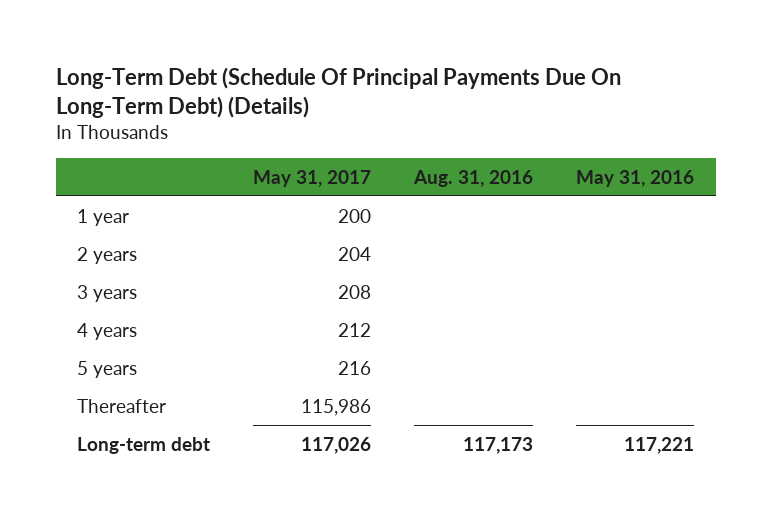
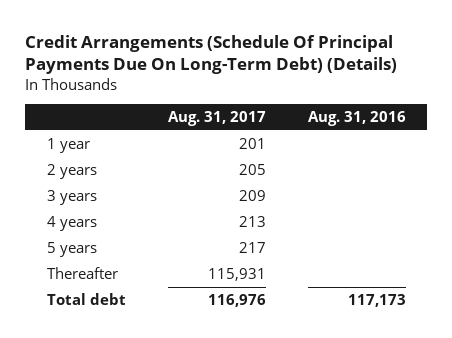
- Long-Term Debt (Schedule Of Principal Payments Due On Long-Term Debt) (Details)
+ Credit Arrangements (Schedule Of Principal Payments Due On Long-Term Debt) (Details)
- | May 31, 2017 | Aug. 31, 2016 | May 31, 2016
+ | Aug. 31, 2017 | Aug. 31, 2016
- Long-term debt | 117,026 | 117,173 | 117,221
+ Total debt | 116,976 | 117,173

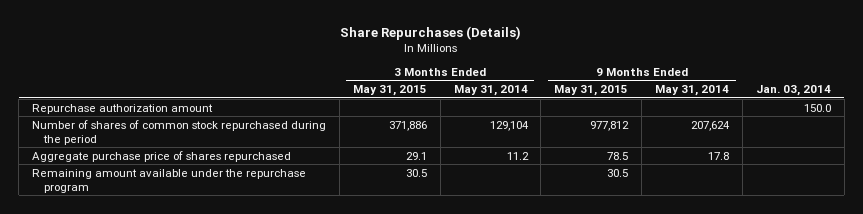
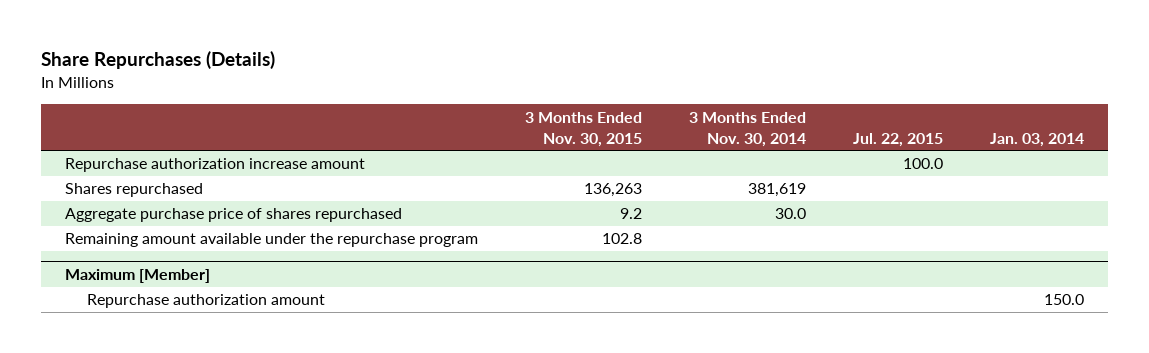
- | 3 Months Ended May 31, 2015 | 3 Months Ended May 31, 2014 | 9 Months Ended May 31, 2015 | 9 Months Ended May 31, 2014 | Jan. 03, 2014
+ | 3 Months Ended Nov. 30, 2015 | 3 Months Ended Nov. 30, 2014 | Jul. 22, 2015 | Jan. 03, 2014
- Repurchase authorization amount | | | | | 150.0
- Number of shares of common stock repurchased during the period | 371,886 | 129,104 | 977,812 | 207,624 |
+ Repurchase authorization increase amount | | | 100.0 |
+ Shares repurchased | 136,263 | 381,619 | |
+ Maximum [Member]
+ Repurchase authorization amount | | | | 150.0

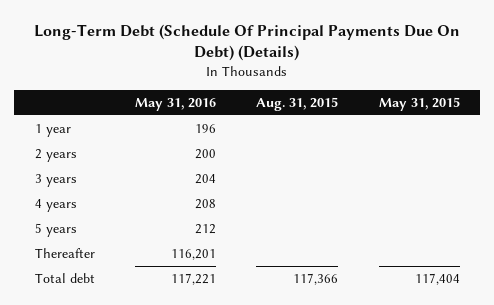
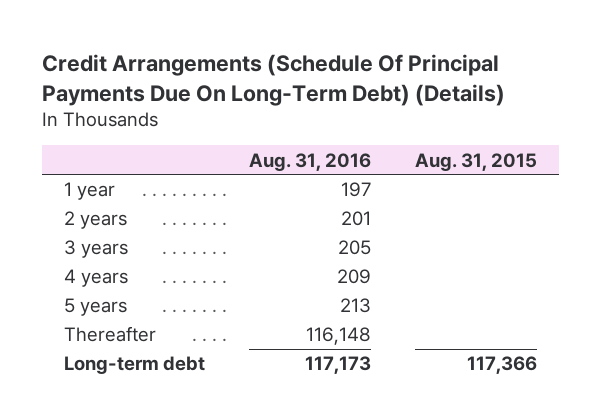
- Long-Term Debt (Schedule Of Principal Payments Due On Debt) (Details)
+ Credit Arrangements (Schedule Of Principal Payments Due On Long-Term Debt) (Details)
- | May 31, 2016 | Aug. 31, 2015 | May 31, 2015
+ | Aug. 31, 2016 | Aug. 31, 2015
- Total debt | 117,221 | 117,366 | 117,404
+ Long-term debt | 117,173 | 117,366

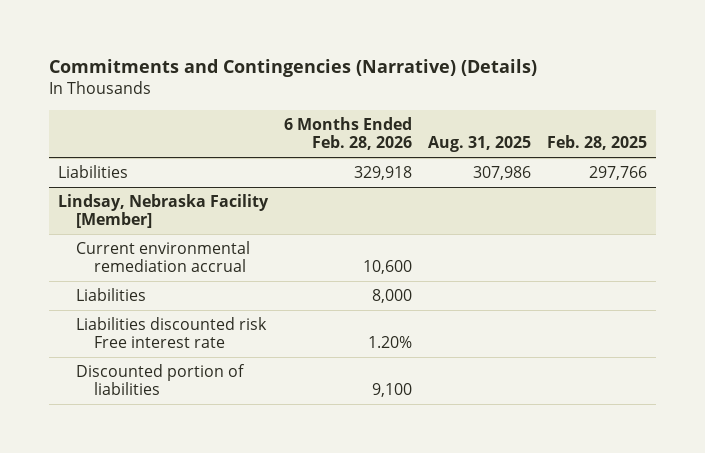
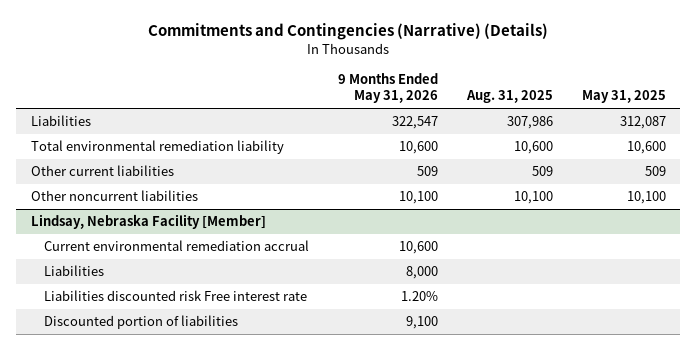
- | 6 Months Ended Feb. 28, 2026 | Aug. 31, 2025 | Feb. 28, 2025
+ | 9 Months Ended May 31, 2026 | Aug. 31, 2025 | May 31, 2025
+ Total environmental remediation liability | 10,600 | 10,600 | 10,600
+ Other current liabilities | 509 | 509 | 509
+ Other noncurrent liabilities | 10,100 | 10,100 | 10,100

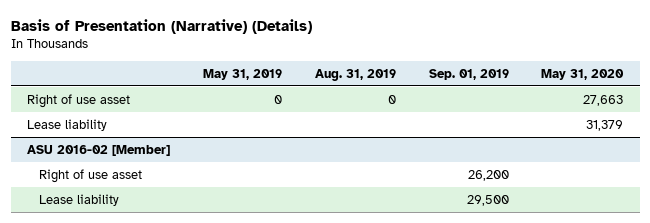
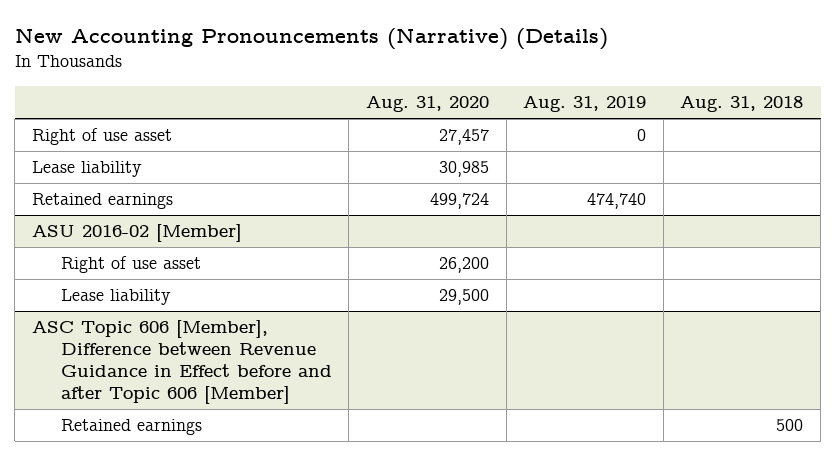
- Basis of Presentation (Narrative) (Details)
+ New Accounting Pronouncements (Narrative) (Details)
- | May 31, 2019 | Aug. 31, 2019 | Sep. 01, 2019 | May 31, 2020
+ | Aug. 31, 2020 | Aug. 31, 2019 | Aug. 31, 2018
+ Retained earnings | 499,724 | 474,740 |
+ ASC Topic 606 [Member], Difference between Revenue Guidance in Effect before and after Topic 606 [Member]
+ Retained earnings | | | 500

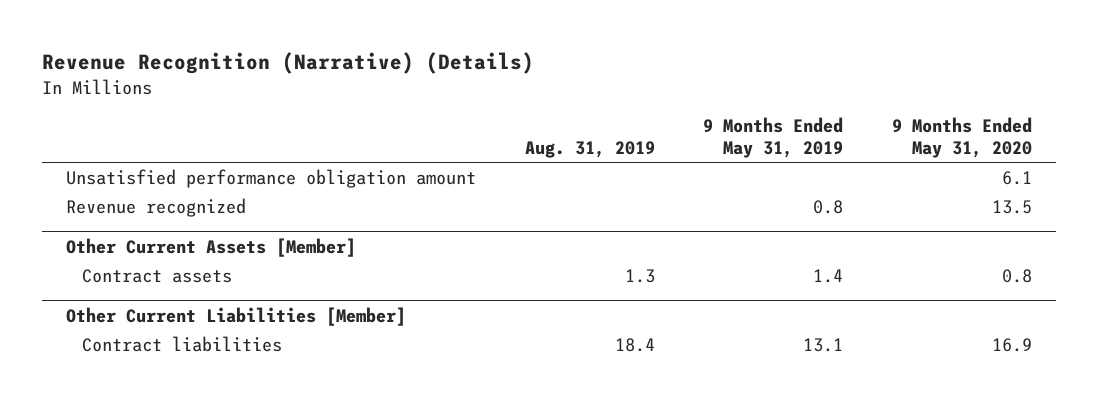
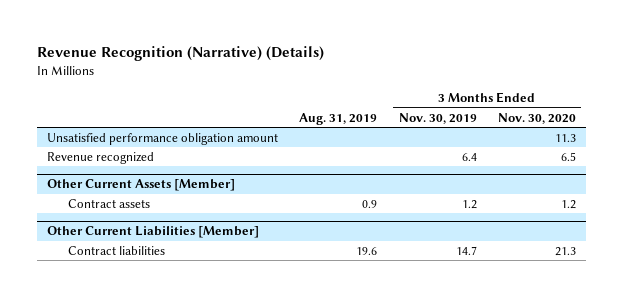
- | Aug. 31, 2019 | 9 Months Ended May 31, 2019 | 9 Months Ended May 31, 2020
+ | Aug. 31, 2019 | 3 Months Ended Nov. 30, 2019 | 3 Months Ended Nov. 30, 2020
@ Other Current Assets [Member]
- Contract assets | 1.3 | 1.4 | 0.8
+ Contract assets | 0.9 | 1.2 | 1.2
@ Other Current Liabilities [Member]
- Contract liabilities | 18.4 | 13.1 | 16.9
+ Contract liabilities | 19.6 | 14.7 | 21.3

